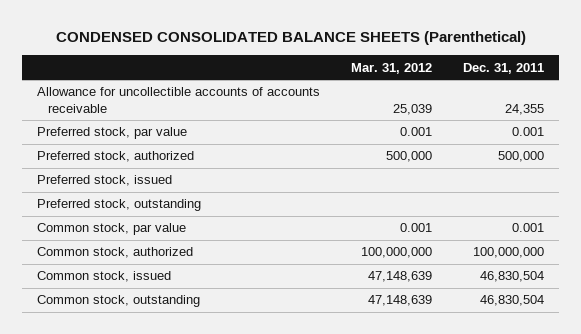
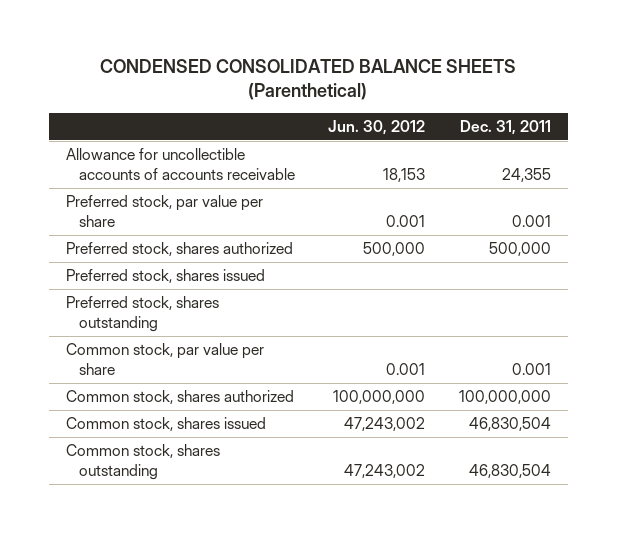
- | Mar. 31, 2012 | Dec. 31, 2011
+ | Jun. 30, 2012 | Dec. 31, 2011
- Preferred stock, par value | 0.001 | 0.001
- Preferred stock, authorized | 500,000 | 500,000
- Preferred stock, issued
- Preferred stock, outstanding
- Common stock, par value | 0.001 | 0.001
- Common stock, authorized | 100,000,000 | 100,000,000
- Common stock, issued | 47,148,639 | 46,830,504
- Common stock, outstanding | 47,148,639 | 46,830,504
+ Preferred stock, par value per share | 0.001 | 0.001
+ Preferred stock, shares authorized | 500,000 | 500,000
+ Preferred stock, shares issued
+ Preferred stock, shares outstanding
+ Common stock, par value per share | 0.001 | 0.001
+ Common stock, shares authorized | 100,000,000 | 100,000,000
+ Common stock, shares issued | 47,243,002 | 46,830,504
+ Common stock, shares outstanding | 47,243,002 | 46,830,504

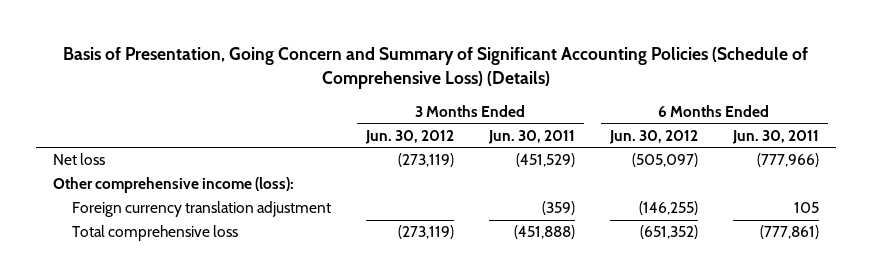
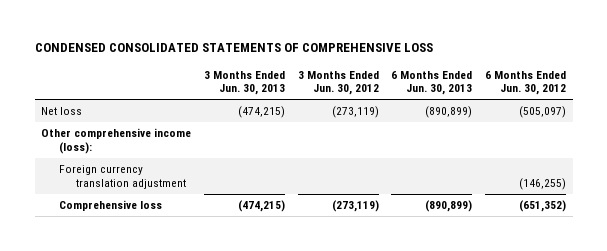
- Basis of Presentation, Going Concern and Summary of Significant Accounting Policies (Schedule of Comprehensive Loss) (Details)
+ CONDENSED CONSOLIDATED STATEMENTS OF COMPREHENSIVE LOSS
- | 3 Months Ended Jun. 30, 2012 | 3 Months Ended Jun. 30, 2011 | 6 Months Ended Jun. 30, 2012 | 6 Months Ended Jun. 30, 2011
+ | 3 Months Ended Jun. 30, 2013 | 3 Months Ended Jun. 30, 2012 | 6 Months Ended Jun. 30, 2013 | 6 Months Ended Jun. 30, 2012
- Total comprehensive loss | (273,119) | (451,888) | (651,352) | (777,861)
+ Comprehensive loss | (474,215) | (273,119) | (890,899) | (651,352)

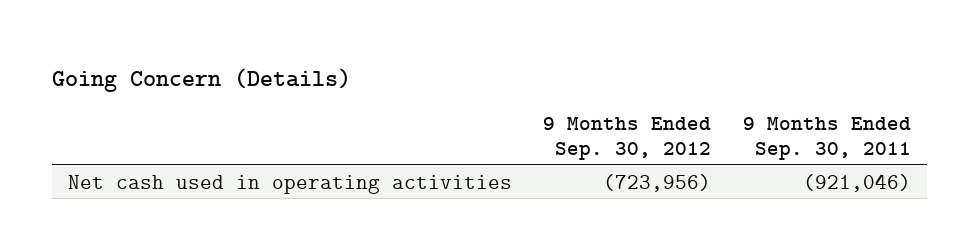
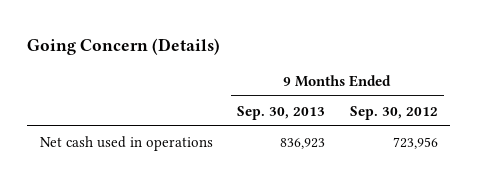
- | 9 Months Ended Sep. 30, 2012 | 9 Months Ended Sep. 30, 2011
+ | 9 Months Ended Sep. 30, 2013 | 9 Months Ended Sep. 30, 2012
- Net cash used in operating activities | (723,956) | (921,046)
+ Net cash used in operations | 836,923 | 723,956

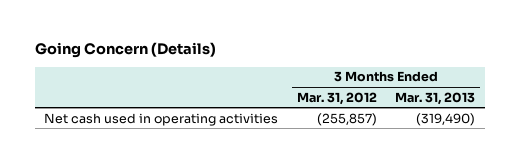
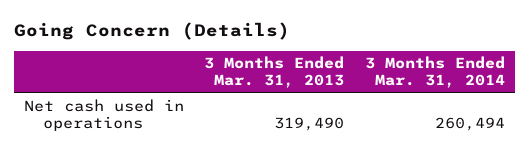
- | 3 Months Ended Mar. 31, 2012 | 3 Months Ended Mar. 31, 2013
+ | 3 Months Ended Mar. 31, 2013 | 3 Months Ended Mar. 31, 2014
- Net cash used in operating activities | (255,857) | (319,490)
+ Net cash used in operations | 319,490 | 260,494

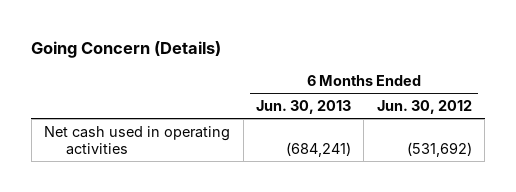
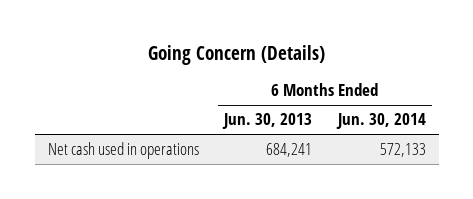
- | 6 Months Ended Jun. 30, 2013 | 6 Months Ended Jun. 30, 2012
+ | 6 Months Ended Jun. 30, 2013 | 6 Months Ended Jun. 30, 2014
- Net cash used in operating activities | (684,241) | (531,692)
+ Net cash used in operations | 684,241 | 572,133

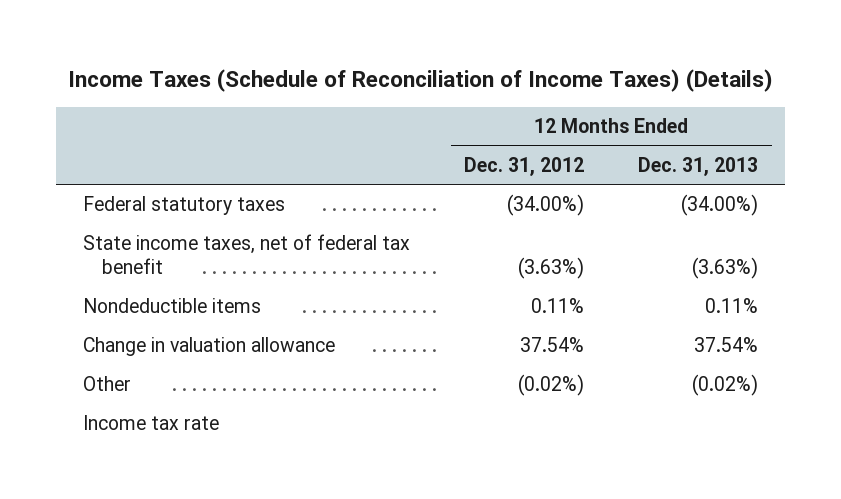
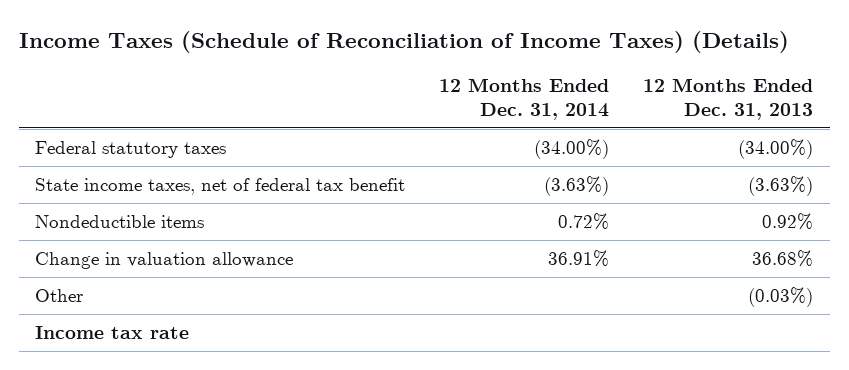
- | 12 Months Ended Dec. 31, 2012 | 12 Months Ended Dec. 31, 2013
+ | 12 Months Ended Dec. 31, 2014 | 12 Months Ended Dec. 31, 2013
- Nondeductible items | 0.11% | 0.11%
- Change in valuation allowance | 37.54% | 37.54%
- Other | (0.02%) | (0.02%)
+ Nondeductible items | 0.72% | 0.92%
+ Change in valuation allowance | 36.91% | 36.68%
+ Other | | (0.03%)

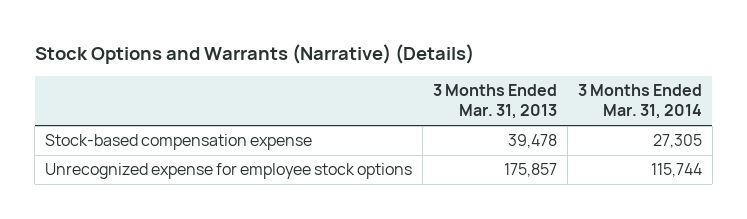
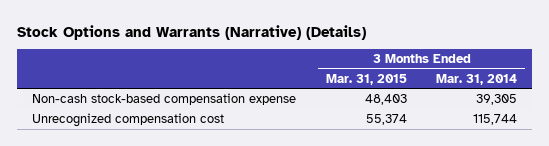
- | 3 Months Ended Mar. 31, 2013 | 3 Months Ended Mar. 31, 2014
+ | 3 Months Ended Mar. 31, 2015 | 3 Months Ended Mar. 31, 2014
- Stock-based compensation expense | 39,478 | 27,305
- Unrecognized expense for employee stock options | 175,857 | 115,744
+ Non-cash stock-based compensation expense | 48,403 | 39,305
+ Unrecognized compensation cost | 55,374 | 115,744

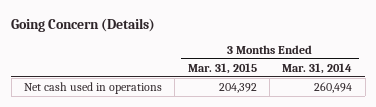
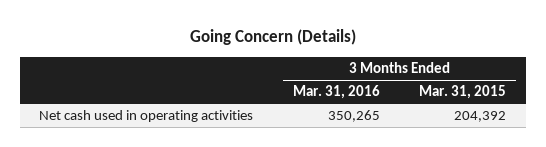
- | 3 Months Ended Mar. 31, 2015 | 3 Months Ended Mar. 31, 2014
+ | 3 Months Ended Mar. 31, 2016 | 3 Months Ended Mar. 31, 2015
- Net cash used in operations | 204,392 | 260,494
+ Net cash used in operating activities | 350,265 | 204,392

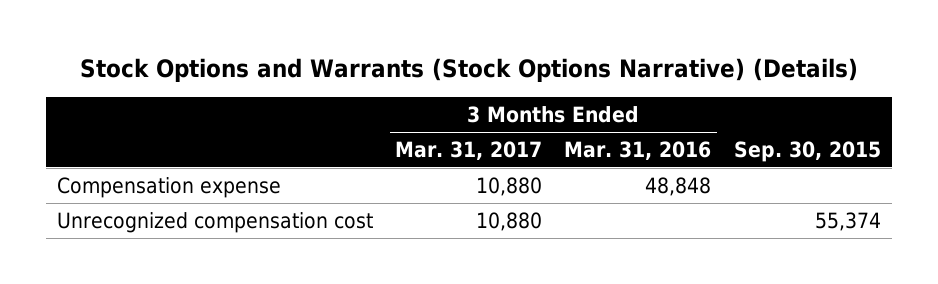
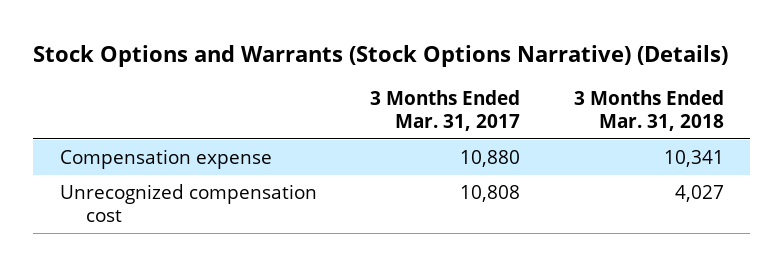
- | 3 Months Ended Mar. 31, 2017 | 3 Months Ended Mar. 31, 2016 | Sep. 30, 2015
+ | 3 Months Ended Mar. 31, 2017 | 3 Months Ended Mar. 31, 2018
- Unrecognized compensation cost | 10,880 | | 55,374
+ Unrecognized compensation cost | 10,808 | 4,027

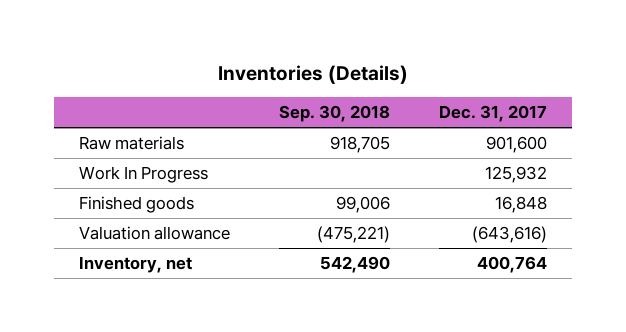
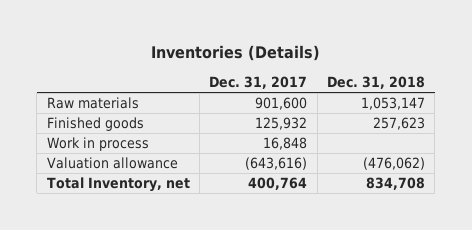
- | Sep. 30, 2018 | Dec. 31, 2017
+ | Dec. 31, 2017 | Dec. 31, 2018
- Work In Progress | | 125,932
- Finished goods | 99,006 | 16,848
+ Finished goods | 125,932 | 257,623
+ Work in process | 16,848 |
- Inventory, net | 542,490 | 400,764
+ Total Inventory, net | 400,764 | 834,708

